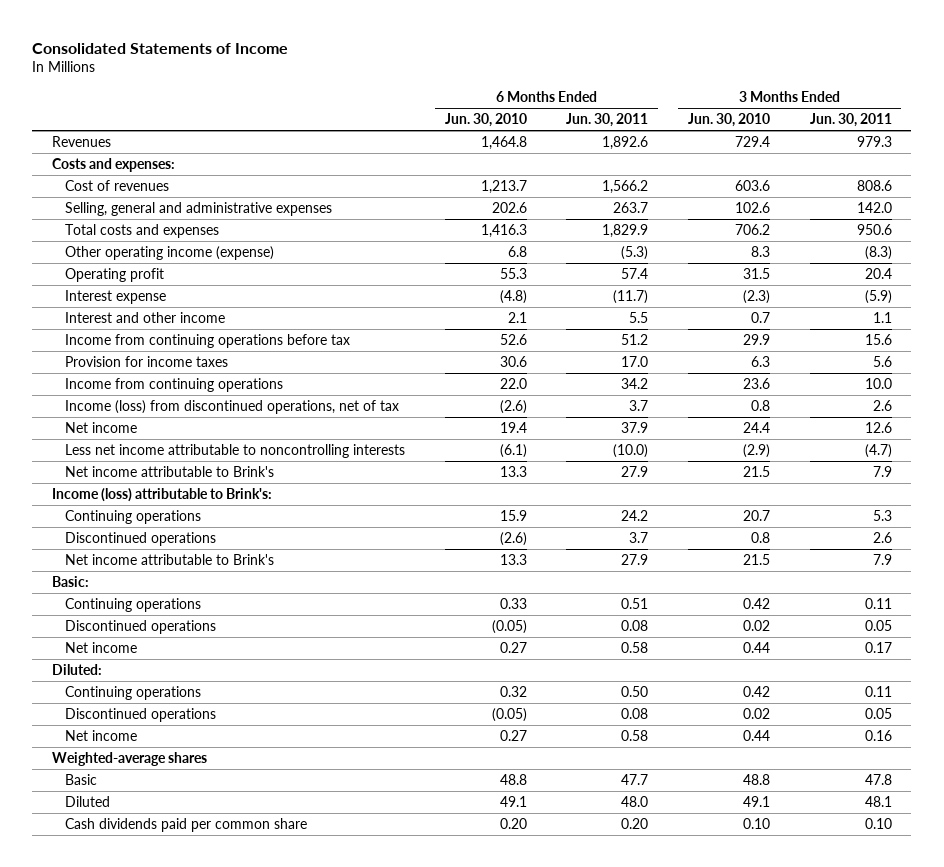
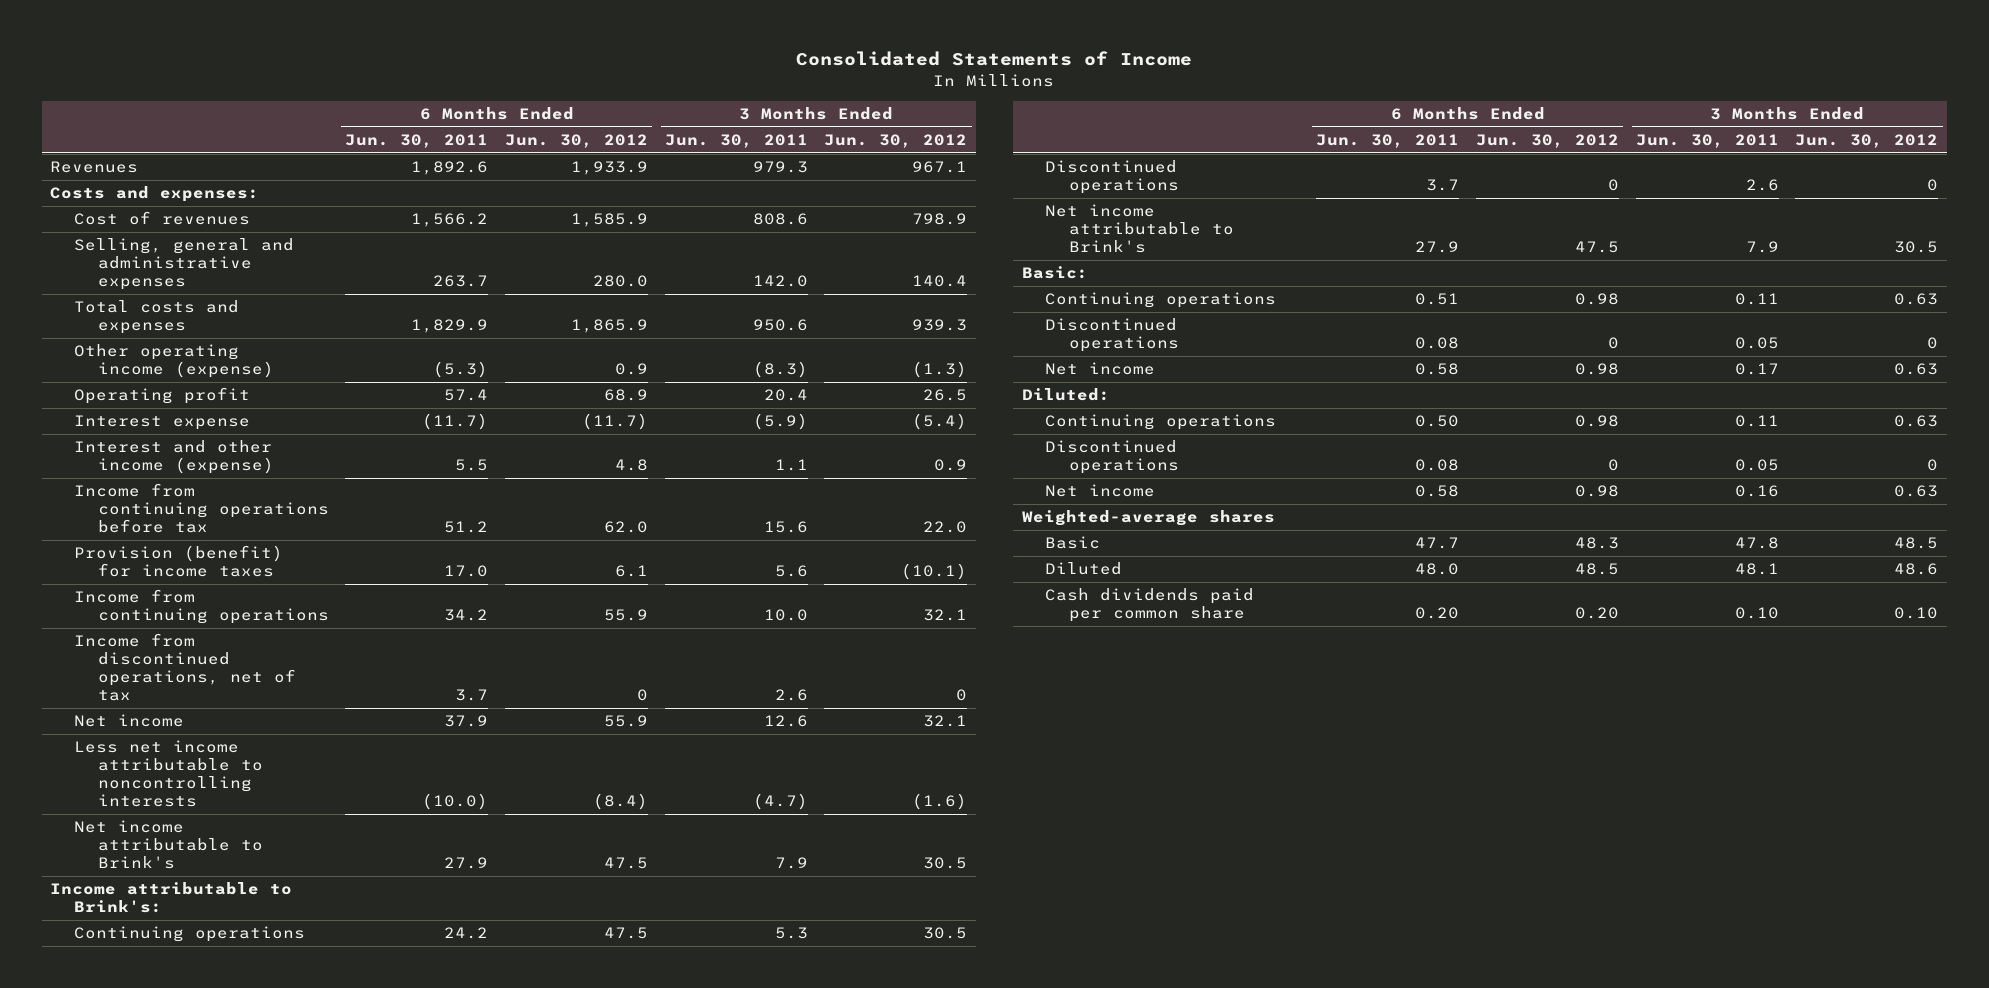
- | 6 Months Ended Jun. 30, 2010 | 6 Months Ended Jun. 30, 2011 | 3 Months Ended Jun. 30, 2010 | 3 Months Ended Jun. 30, 2011
+ | 6 Months Ended Jun. 30, 2011 | 6 Months Ended Jun. 30, 2012 | 3 Months Ended Jun. 30, 2011 | 3 Months Ended Jun. 30, 2012
- Interest and other income | 2.1 | 5.5 | 0.7 | 1.1
+ Interest and other income (expense) | 5.5 | 4.8 | 1.1 | 0.9
- Provision for income taxes | 30.6 | 17.0 | 6.3 | 5.6
+ Provision (benefit) for income taxes | 17.0 | 6.1 | 5.6 | (10.1)
- Income (loss) from discontinued operations, net of tax | (2.6) | 3.7 | 0.8 | 2.6
+ Income from discontinued operations, net of tax | 3.7 | 0 | 2.6 | 0
- Income (loss) attributable to Brink's:
+ Income attributable to Brink's:

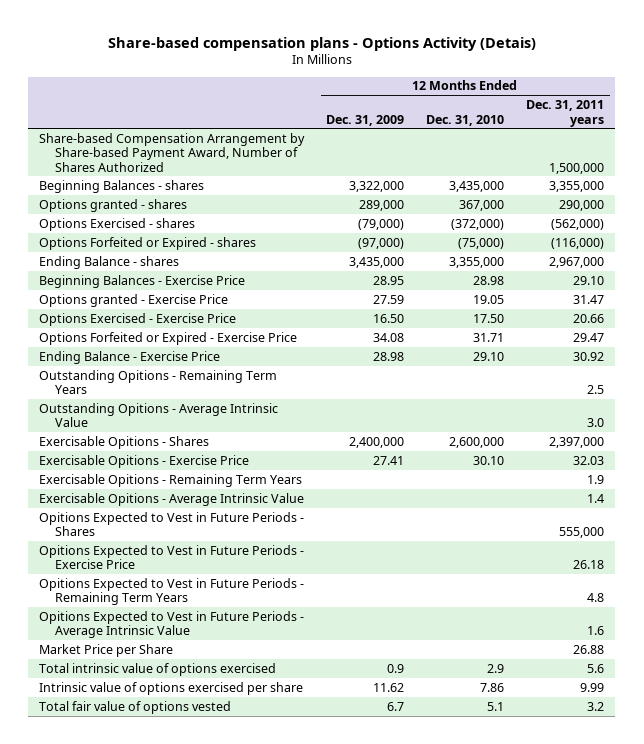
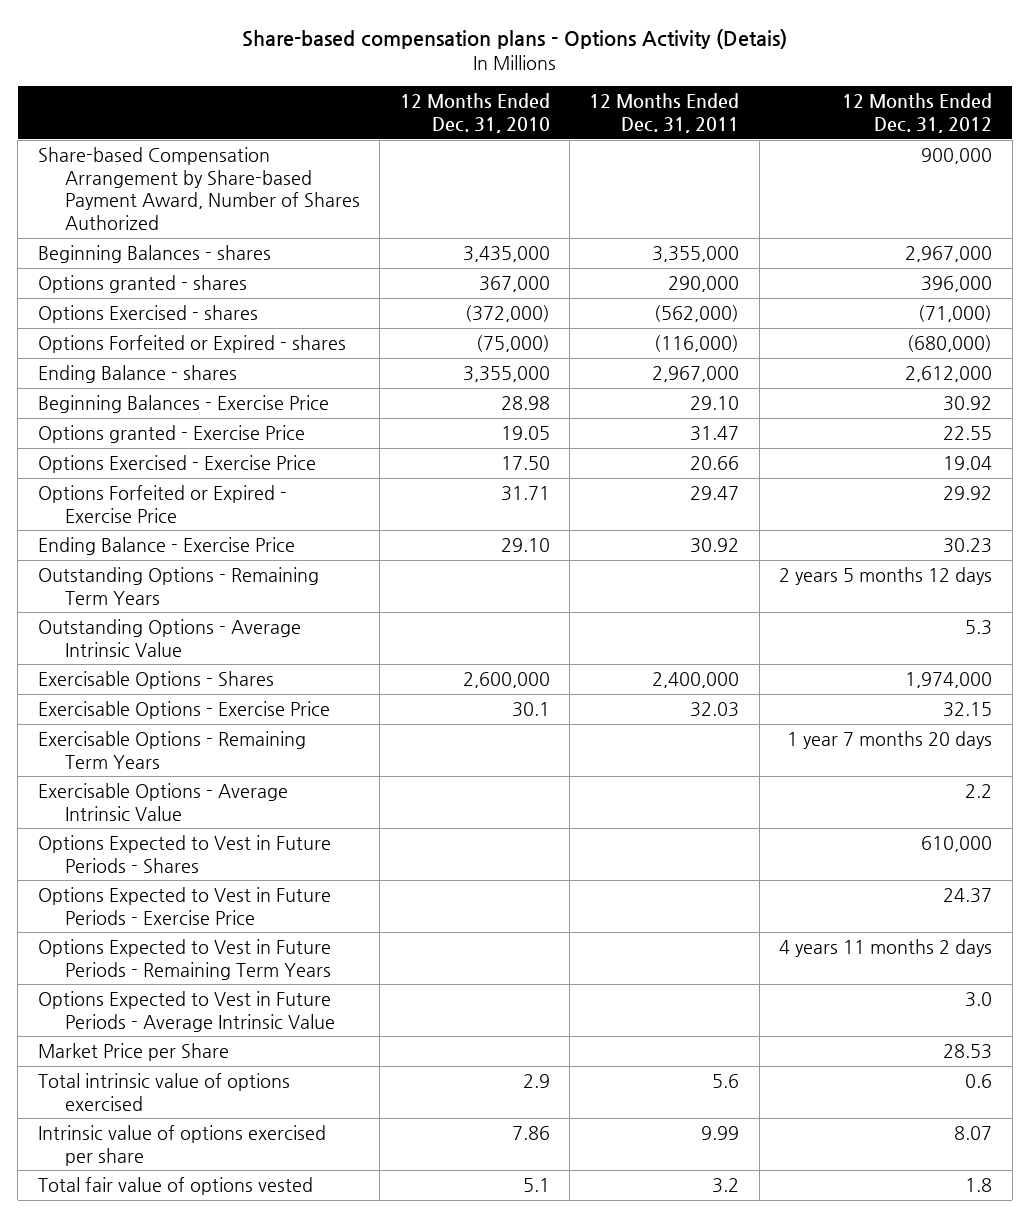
- | 12 Months Ended Dec. 31, 2009 | 12 Months Ended Dec. 31, 2010 | 12 Months Ended Dec. 31, 2011 years
+ | 12 Months Ended Dec. 31, 2010 | 12 Months Ended Dec. 31, 2011 | 12 Months Ended Dec. 31, 2012
- Outstanding Opitions - Remaining Term Years | | | 2.5
- Outstanding Opitions - Average Intrinsic Value | | | 3.0
- Exercisable Opitions - Shares | 2,400,000 | 2,600,000 | 2,397,000
- Exercisable Opitions - Exercise Price | 27.41 | 30.10 | 32.03
- Exercisable Opitions - Remaining Term Years | | | 1.9
- Exercisable Opitions - Average Intrinsic Value | | | 1.4
- Opitions Expected to Vest in Future Periods - Shares | | | 555,000
- Opitions Expected to Vest in Future Periods - Exercise Price | | | 26.18
- Opitions Expected to Vest in Future Periods - Remaining Term Years | | | 4.8
- Opitions Expected to Vest in Future Periods - Average Intrinsic Value | | | 1.6
+ Outstanding Options - Remaining Term Years | | | 2 years 5 months 12 days
+ Outstanding Options - Average Intrinsic Value | | | 5.3
+ Exercisable Options - Shares | 2,600,000 | 2,400,000 | 1,974,000
+ Exercisable Options - Exercise Price | 30.1 | 32.03 | 32.15
+ Exercisable Options - Remaining Term Years | | | 1 year 7 months 20 days
+ Exercisable Options - Average Intrinsic Value | | | 2.2
+ Options Expected to Vest in Future Periods - Shares | | | 610,000
+ Options Expected to Vest in Future Periods - Exercise Price | | | 24.37
+ Options Expected to Vest in Future Periods - Remaining Term Years | | | 4 years 11 months 2 days
+ Options Expected to Vest in Future Periods - Average Intrinsic Value | | | 3.0

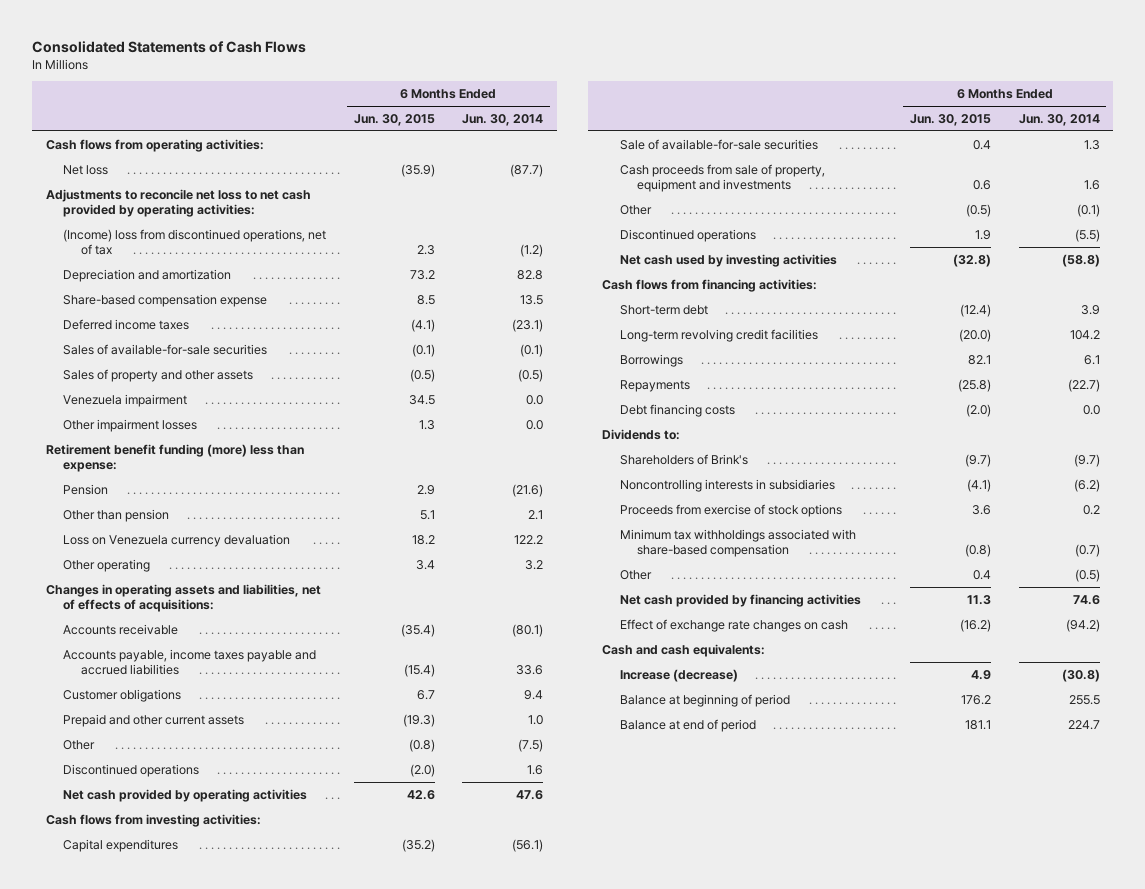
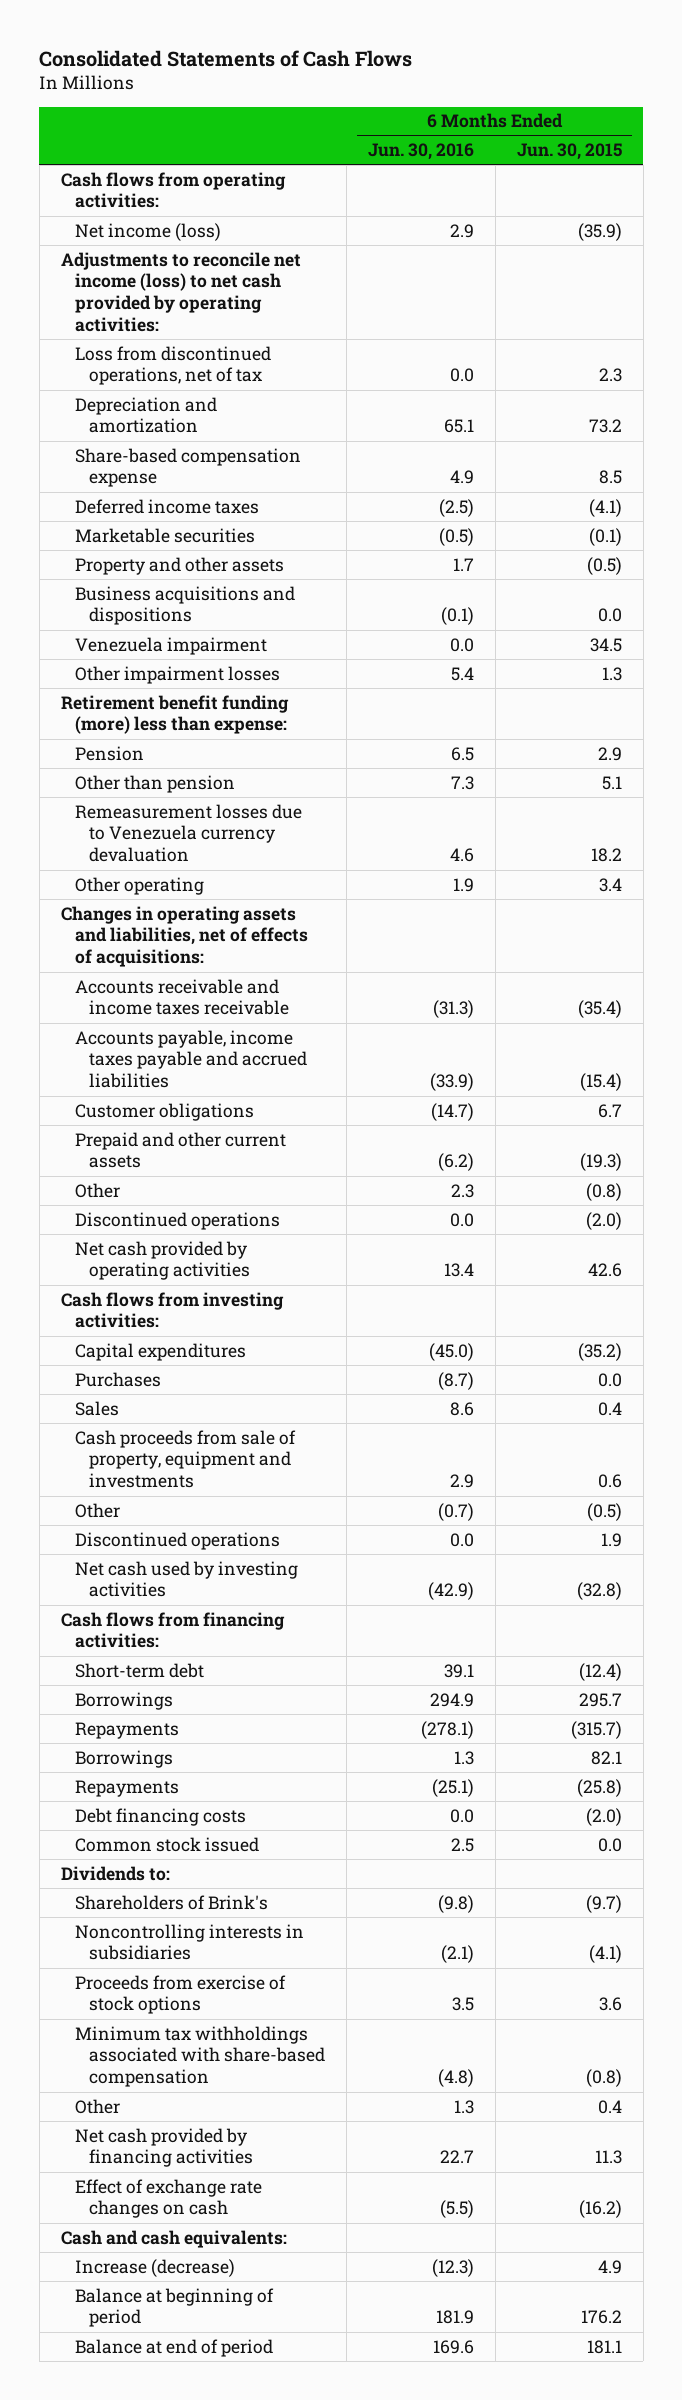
- | 6 Months Ended Jun. 30, 2015 | 6 Months Ended Jun. 30, 2014
+ | 6 Months Ended Jun. 30, 2016 | 6 Months Ended Jun. 30, 2015
- Net loss | (35.9) | (87.7)
- Adjustments to reconcile net loss to net cash provided by operating activities:
- (Income) loss from discontinued operations, net of tax | 2.3 | (1.2)
+ Net income (loss) | 2.9 | (35.9)
+ Adjustments to reconcile net income (loss) to net cash provided by operating activities:
+ Loss from discontinued operations, net of tax | 0.0 | 2.3
- Sales of available-for-sale securities | (0.1) | (0.1)
- Sales of property and other assets | (0.5) | (0.5)
+ Marketable securities | (0.5) | (0.1)
+ Property and other assets | 1.7 | (0.5)
+ Business acquisitions and dispositions | (0.1) | 0.0
- Loss on Venezuela currency devaluation | 18.2 | 122.2
+ Remeasurement losses due to Venezuela currency devaluation | 4.6 | 18.2
- Accounts receivable | (35.4) | (80.1)
+ Accounts receivable and income taxes receivable | (31.3) | (35.4)
- Sale of available-for-sale securities | 0.4 | 1.3
+ Purchases | (8.7) | 0.0
+ Sales | 8.6 | 0.4
- Long-term revolving credit facilities | (20.0) | 104.2
+ Borrowings | 294.9 | 295.7
+ Repayments | (278.1) | (315.7)
+ Common stock issued | 2.5 | 0.0

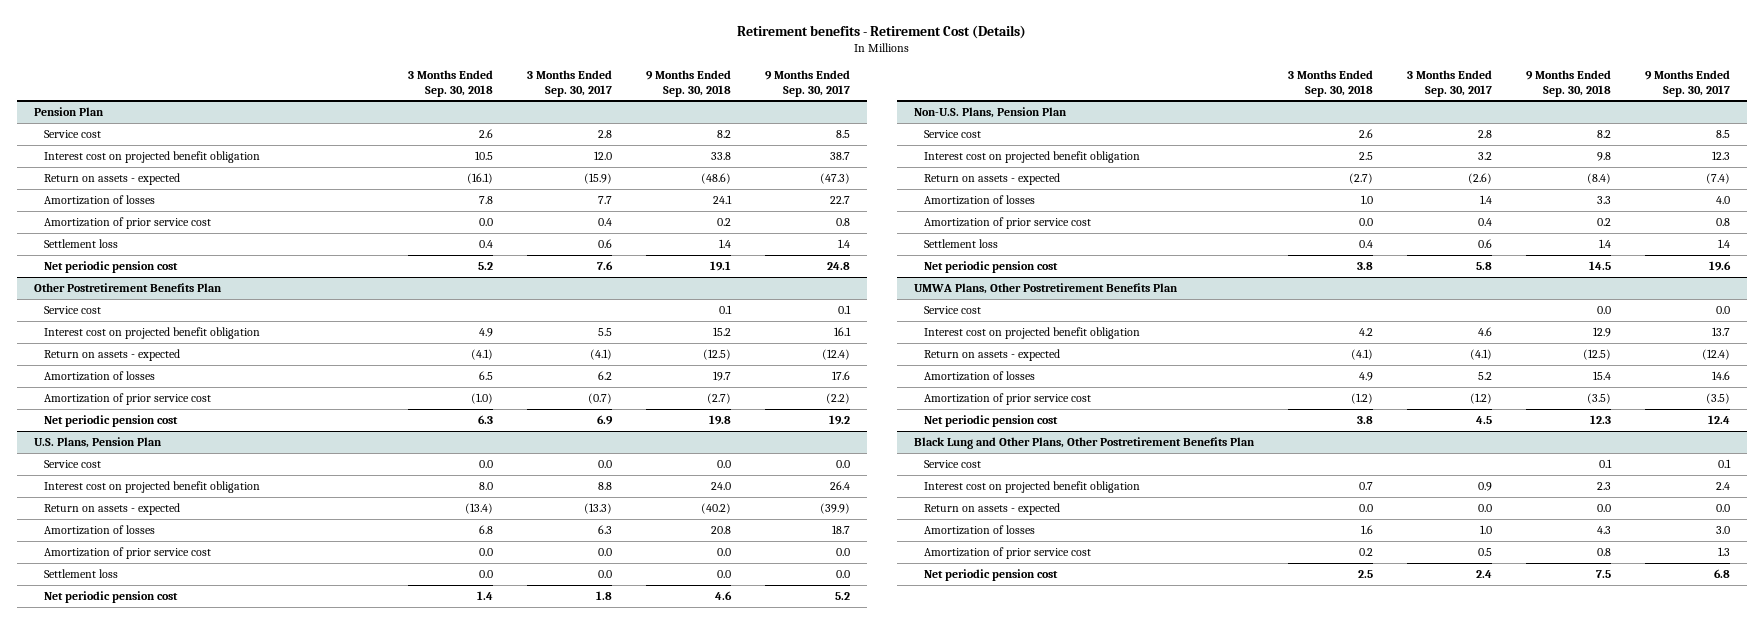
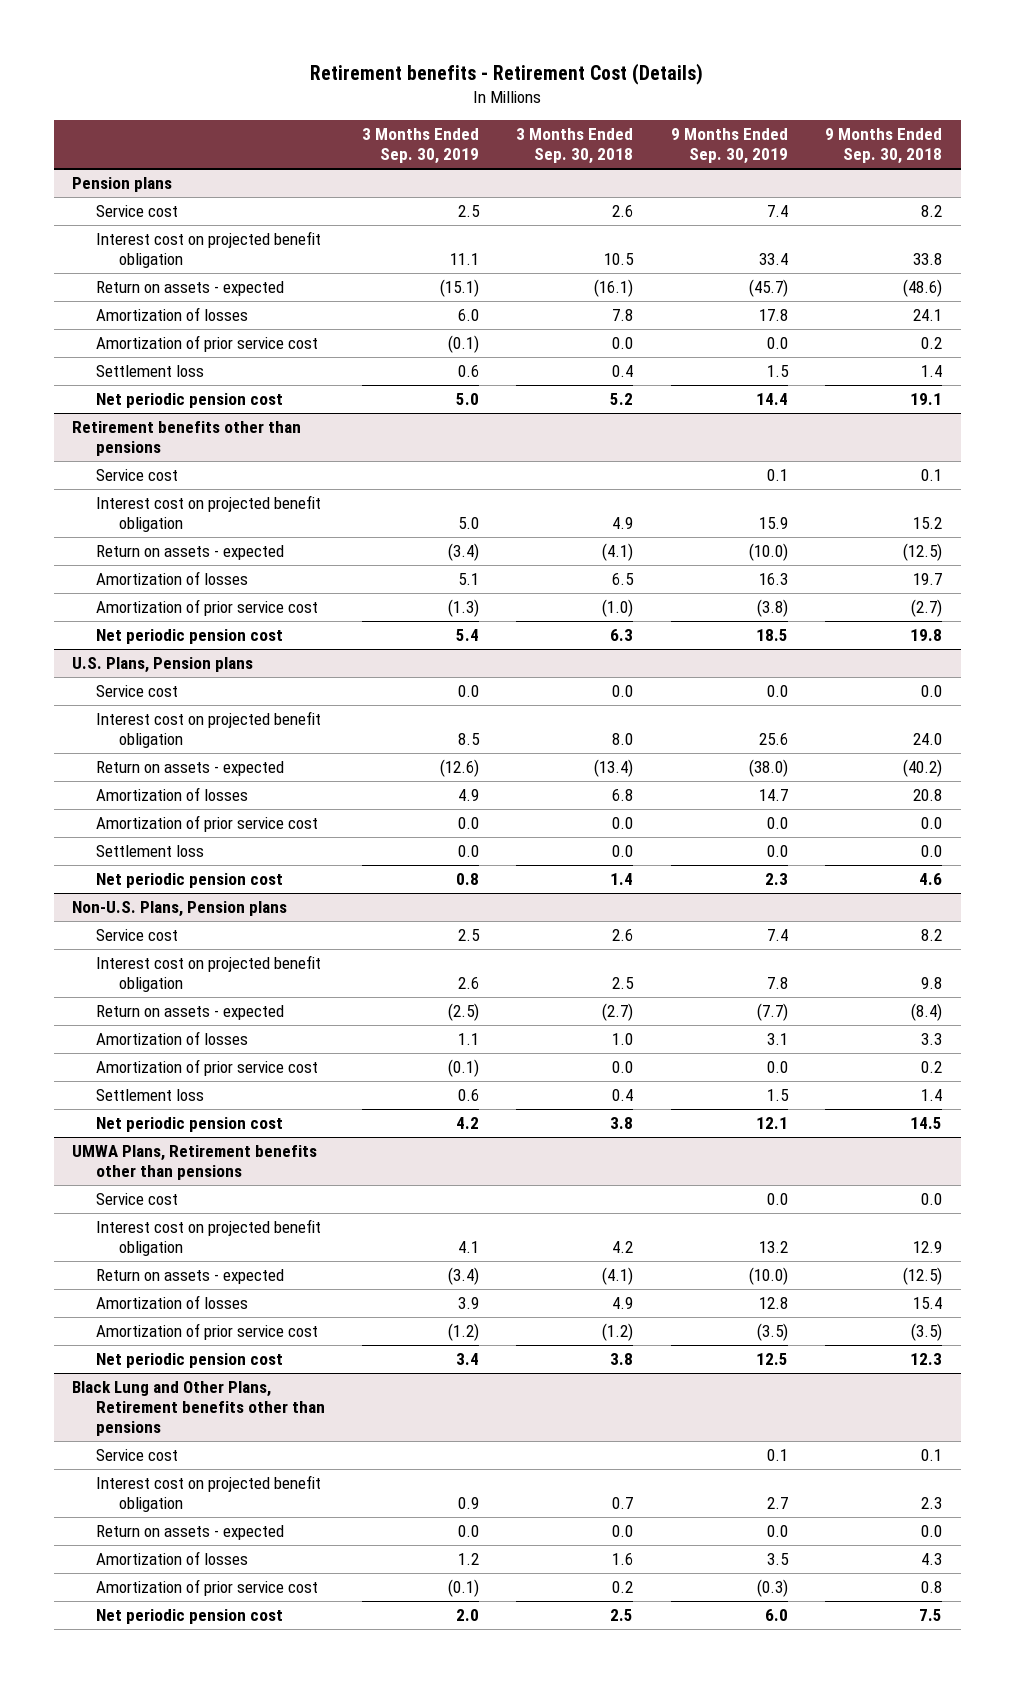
- | 3 Months Ended Sep. 30, 2018 | 3 Months Ended Sep. 30, 2017 | 9 Months Ended Sep. 30, 2018 | 9 Months Ended Sep. 30, 2017
+ | 3 Months Ended Sep. 30, 2019 | 3 Months Ended Sep. 30, 2018 | 9 Months Ended Sep. 30, 2019 | 9 Months Ended Sep. 30, 2018
- Pension Plan
+ Pension plans
- Other Postretirement Benefits Plan
+ Retirement benefits other than pensions
- U.S. Plans, Pension Plan
+ U.S. Plans, Pension plans
- Non-U.S. Plans, Pension Plan
+ Non-U.S. Plans, Pension plans
- UMWA Plans, Other Postretirement Benefits Plan
+ UMWA Plans, Retirement benefits other than pensions
- Black Lung and Other Plans, Other Postretirement Benefits Plan
+ Black Lung and Other Plans, Retirement benefits other than pensions

